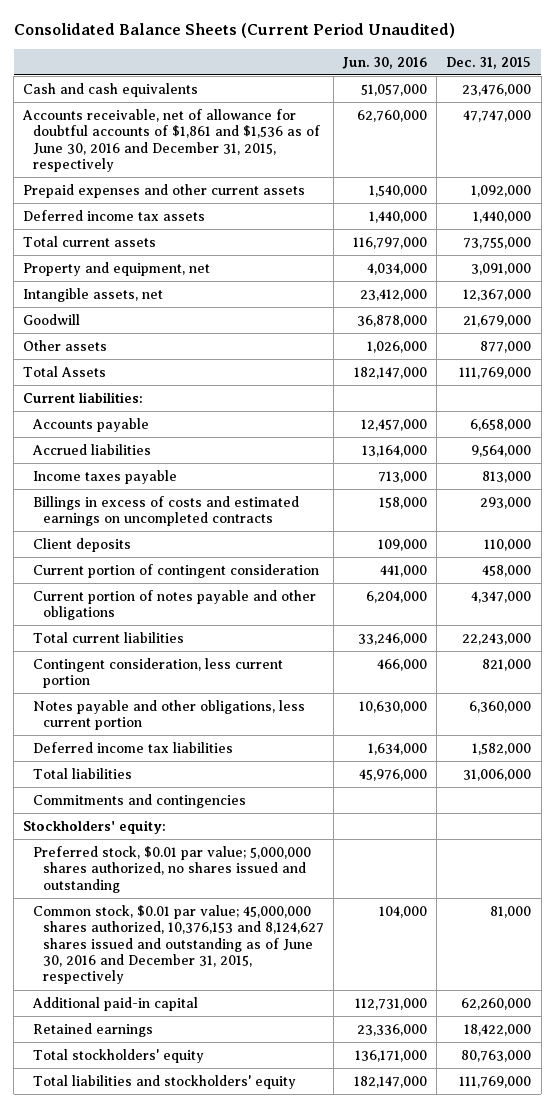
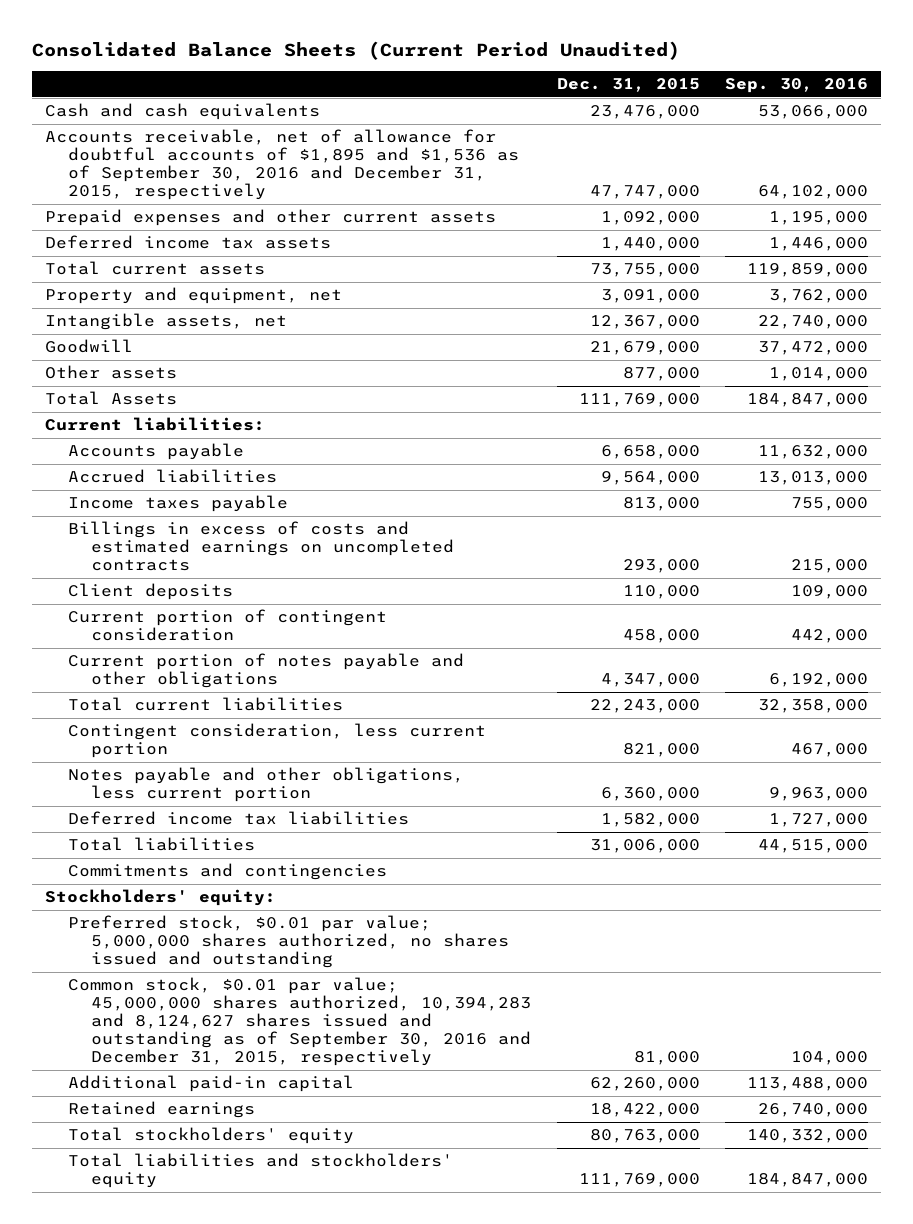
- | Jun. 30, 2016 | Dec. 31, 2015
+ | Dec. 31, 2015 | Sep. 30, 2016
- Accounts receivable, net of allowance for doubtful accounts of $1,861 and $1,536 as of June 30, 2016 and December 31, 2015, respectively | 62,760,000 | 47,747,000
+ Accounts receivable, net of allowance for doubtful accounts of $1,895 and $1,536 as of September 30, 2016 and December 31, 2015, respectively | 47,747,000 | 64,102,000
- Common stock, $0.01 par value; 45,000,000 shares authorized, 10,376,153 and 8,124,627 shares issued and outstanding as of June 30, 2016 and December 31, 2015, respectively | 104,000 | 81,000
+ Common stock, $0.01 par value; 45,000,000 shares authorized, 10,394,283 and 8,124,627 shares issued and outstanding as of September 30, 2016 and December 31, 2015, respectively | 81,000 | 104,000

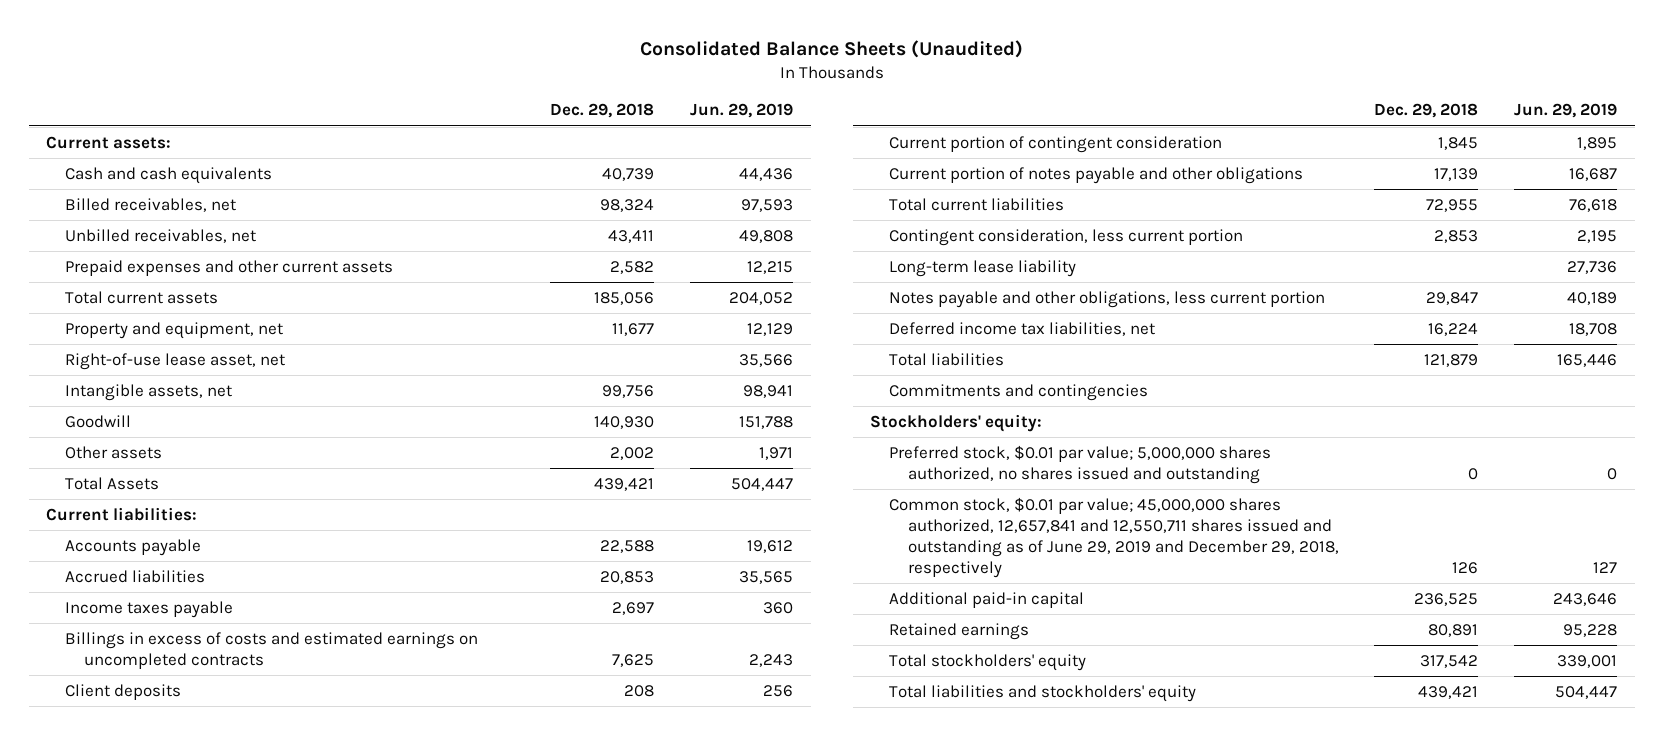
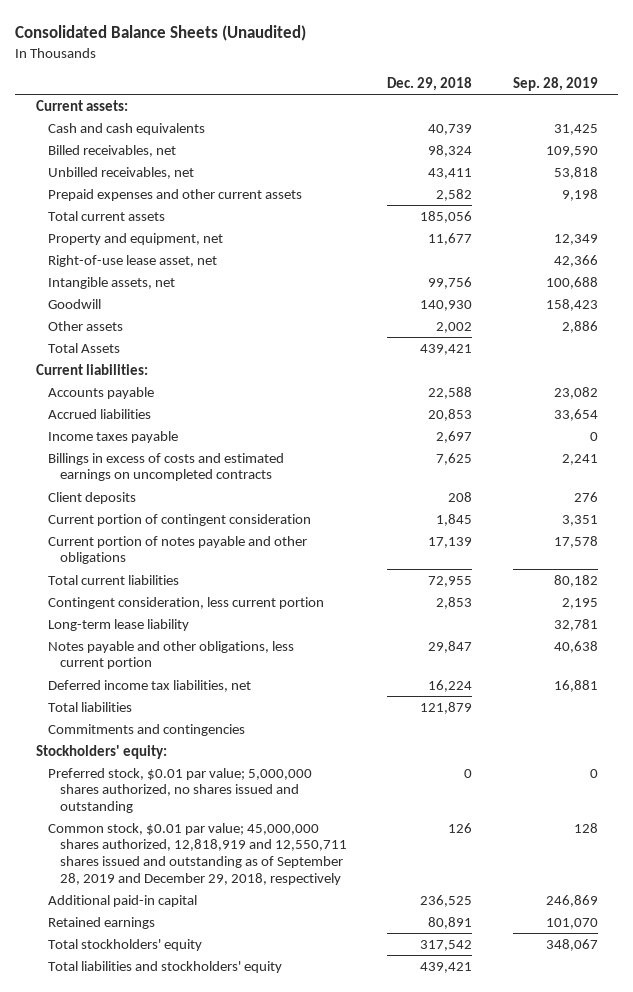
- | Dec. 29, 2018 | Jun. 29, 2019
+ | Dec. 29, 2018 | Sep. 28, 2019
- Common stock, $0.01 par value; 45,000,000 shares authorized, 12,657,841 and 12,550,711 shares issued and outstanding as of June 29, 2019 and December 29, 2018, respectively | 126 | 127
+ Common stock, $0.01 par value; 45,000,000 shares authorized, 12,818,919 and 12,550,711 shares issued and outstanding as of September 28, 2019 and December 29, 2018, respectively | 126 | 128

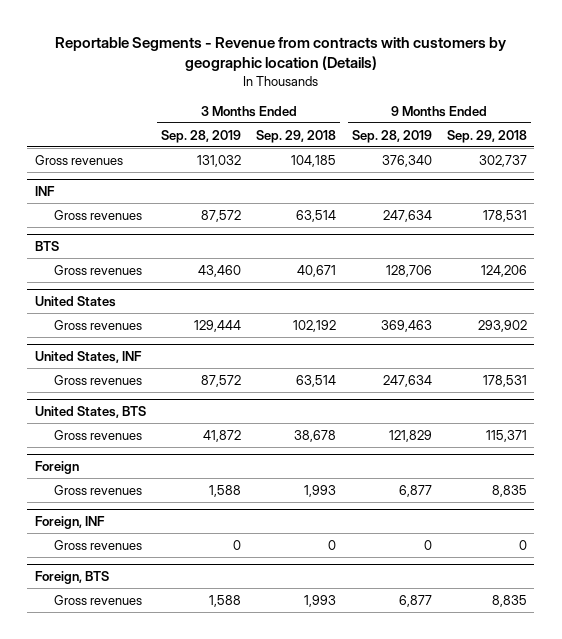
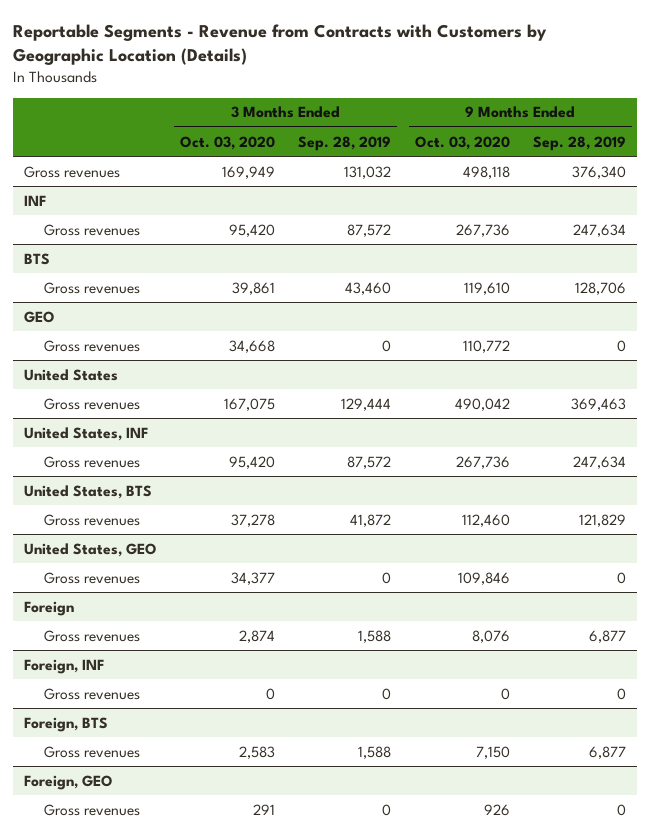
- Reportable Segments - Revenue from contracts with customers by geographic location (Details)
+ Reportable Segments - Revenue from Contracts with Customers by Geographic Location (Details)
- | 3 Months Ended Sep. 28, 2019 | 3 Months Ended Sep. 29, 2018 | 9 Months Ended Sep. 28, 2019 | 9 Months Ended Sep. 29, 2018
+ | 3 Months Ended Oct. 03, 2020 | 3 Months Ended Sep. 28, 2019 | 9 Months Ended Oct. 03, 2020 | 9 Months Ended Sep. 28, 2019
+ GEO
+ Gross revenues | 34,668 | 0 | 110,772 | 0
+ United States, GEO
+ Gross revenues | 34,377 | 0 | 109,846 | 0
+ Foreign, GEO
+ Gross revenues | 291 | 0 | 926 | 0

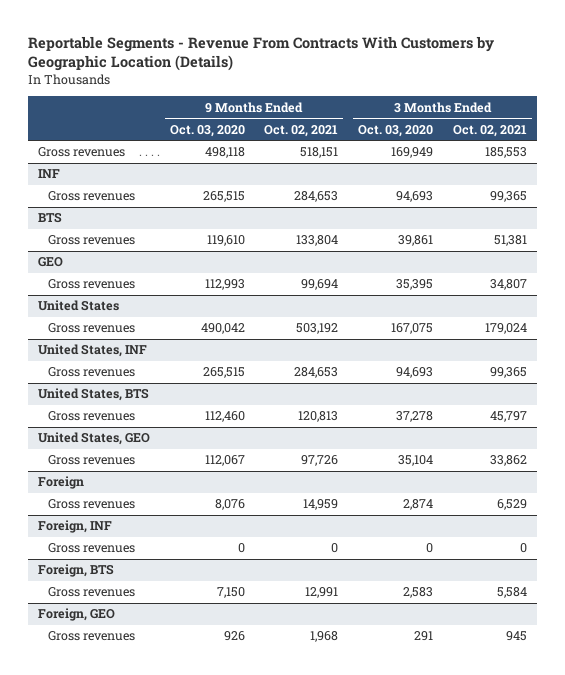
- Reportable Segments - Revenue from Contracts with Customers by Geographic Location (Details)
+ Reportable Segments - Revenue From Contracts With Customers by Geographic Location (Details)
- | 3 Months Ended Oct. 03, 2020 | 3 Months Ended Sep. 28, 2019 | 9 Months Ended Oct. 03, 2020 | 9 Months Ended Sep. 28, 2019
+ | 9 Months Ended Oct. 03, 2020 | 9 Months Ended Oct. 02, 2021 | 3 Months Ended Oct. 03, 2020 | 3 Months Ended Oct. 02, 2021
@ INF
- Gross revenues | 95,420 | 87,572 | 267,736 | 247,634
+ Gross revenues | 265,515 | 284,653 | 94,693 | 99,365
@ GEO
- Gross revenues | 34,668 | 0 | 110,772 | 0
+ Gross revenues | 112,993 | 99,694 | 35,395 | 34,807
@ United States, INF
- Gross revenues | 95,420 | 87,572 | 267,736 | 247,634
+ Gross revenues | 265,515 | 284,653 | 94,693 | 99,365
@ United States, GEO
- Gross revenues | 34,377 | 0 | 109,846 | 0
+ Gross revenues | 112,067 | 97,726 | 35,104 | 33,862

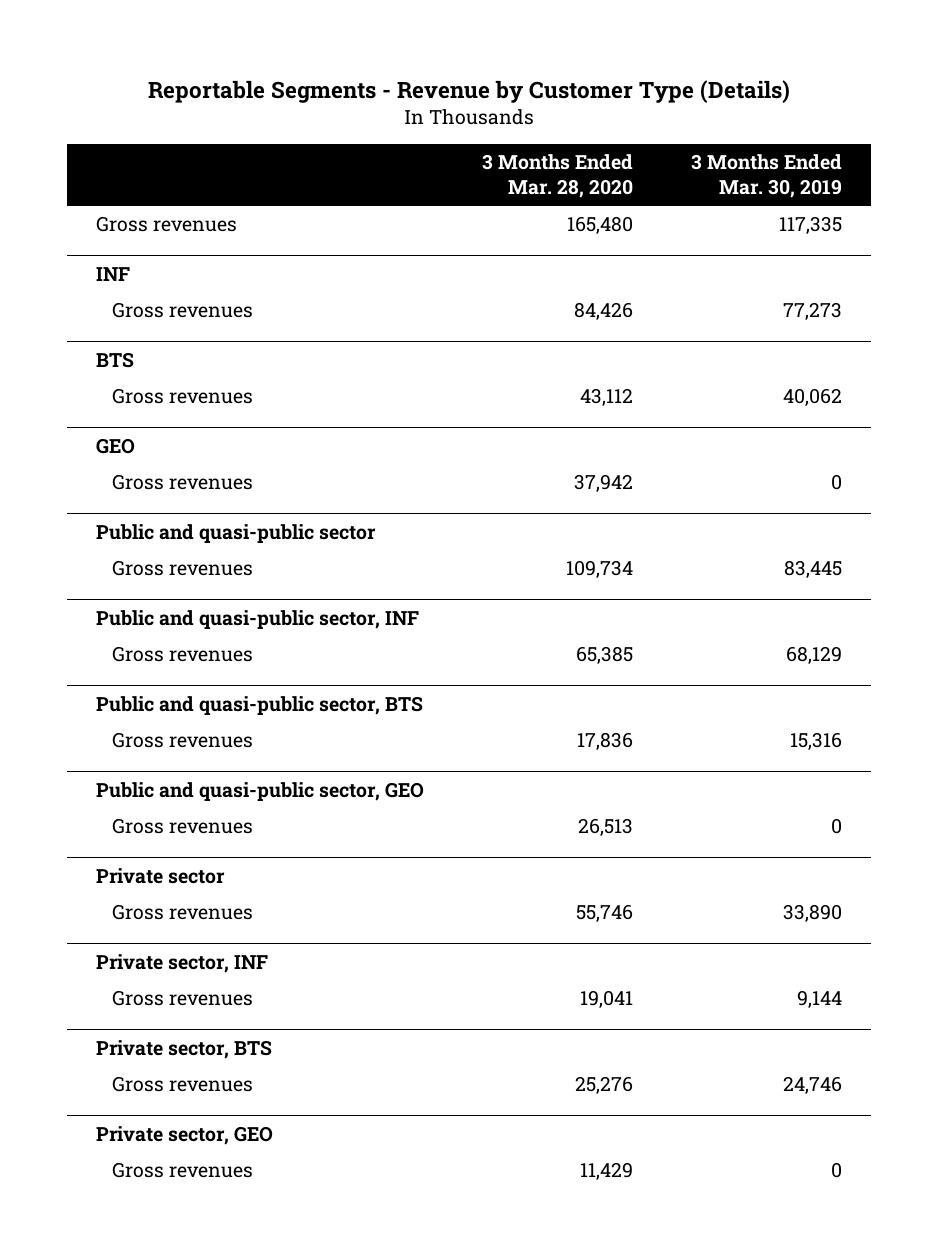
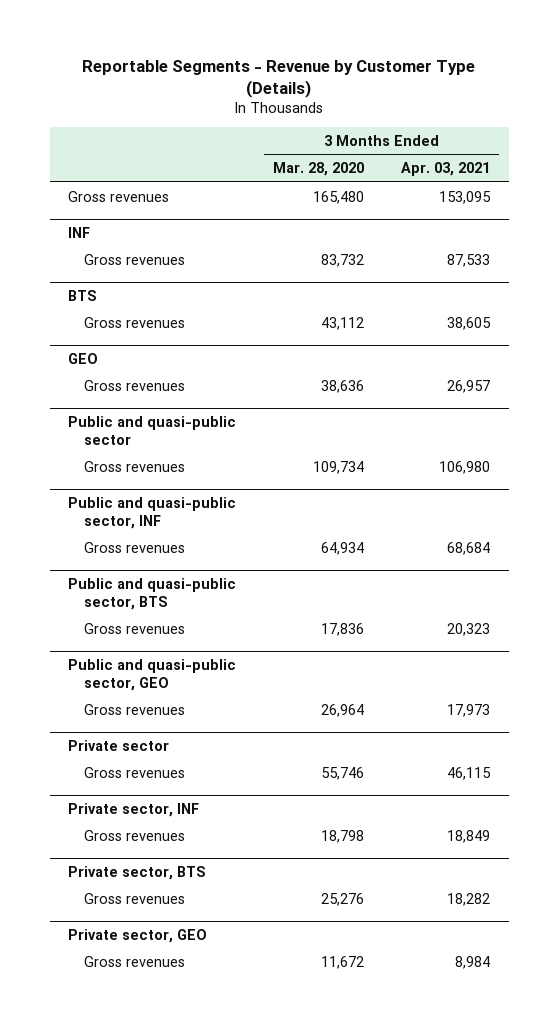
- | 3 Months Ended Mar. 28, 2020 | 3 Months Ended Mar. 30, 2019
+ | 3 Months Ended Mar. 28, 2020 | 3 Months Ended Apr. 03, 2021
@ INF
- Gross revenues | 84,426 | 77,273
+ Gross revenues | 83,732 | 87,533
@ GEO
- Gross revenues | 37,942 | 0
+ Gross revenues | 38,636 | 26,957
@ Public and quasi-public sector, INF
- Gross revenues | 65,385 | 68,129
+ Gross revenues | 64,934 | 68,684
@ Public and quasi-public sector, GEO
- Gross revenues | 26,513 | 0
+ Gross revenues | 26,964 | 17,973
@ Private sector, INF
- Gross revenues | 19,041 | 9,144
+ Gross revenues | 18,798 | 18,849
@ Private sector, GEO
- Gross revenues | 11,429 | 0
+ Gross revenues | 11,672 | 8,984

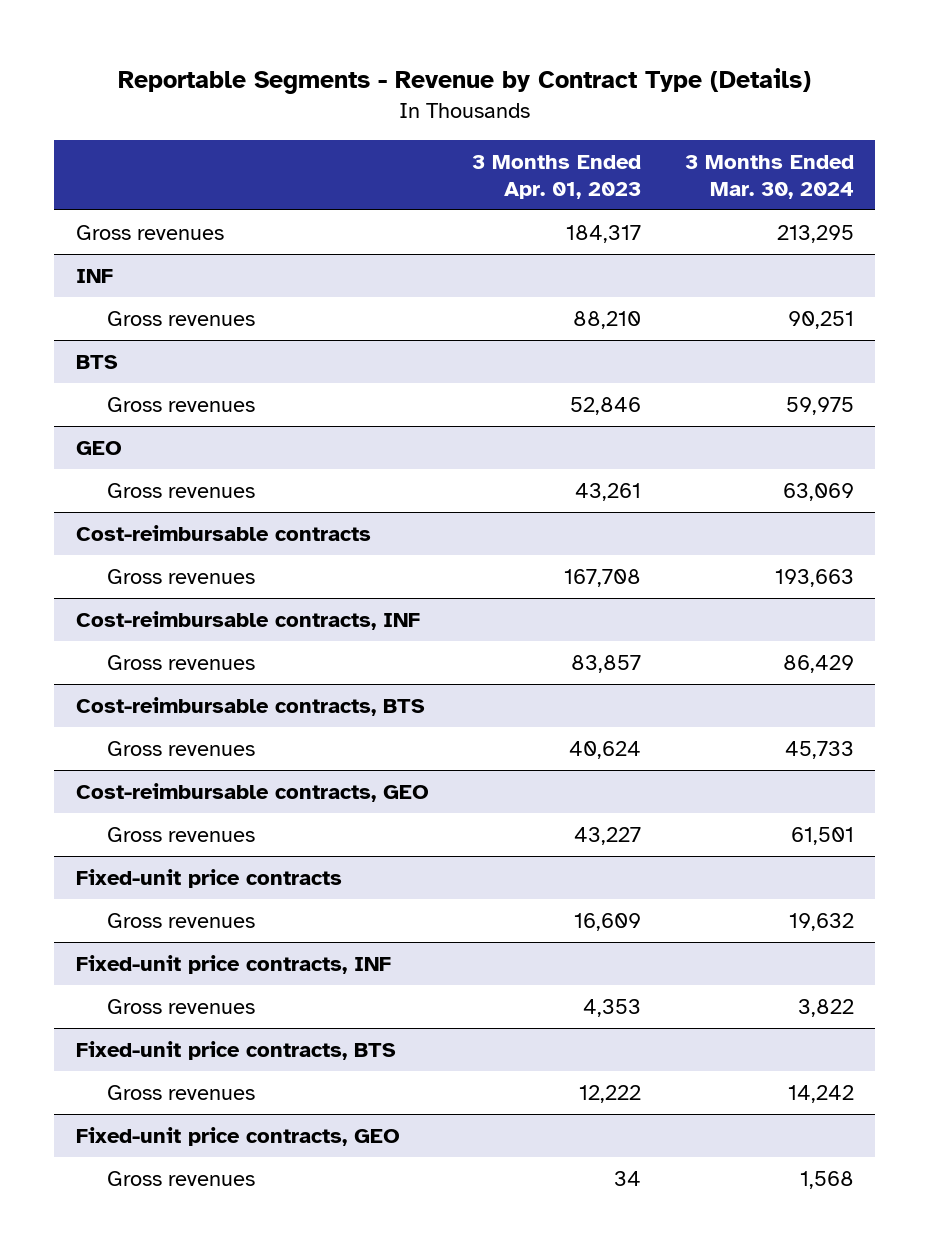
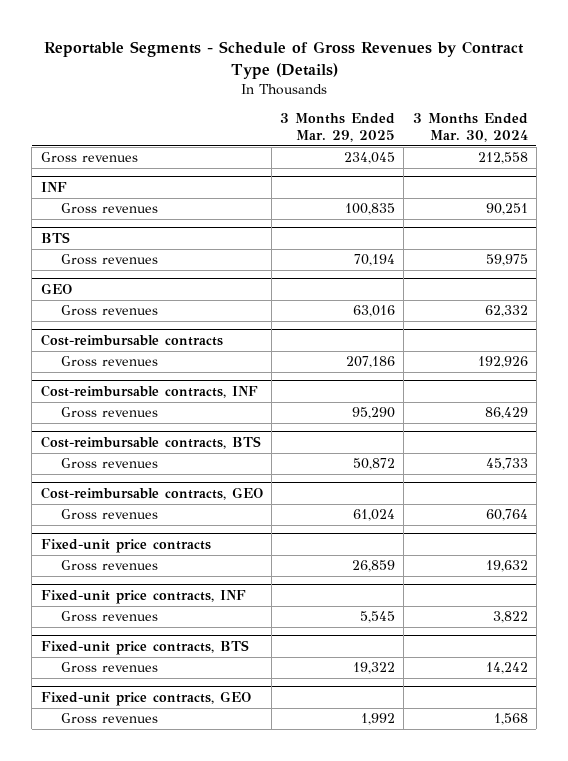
- Reportable Segments - Revenue by Contract Type (Details)
+ Reportable Segments - Schedule of Gross Revenues by Contract Type (Details)
- | 3 Months Ended Apr. 01, 2023 | 3 Months Ended Mar. 30, 2024
+ | 3 Months Ended Mar. 29, 2025 | 3 Months Ended Mar. 30, 2024
- Gross revenues | 184,317 | 213,295
+ Gross revenues | 234,045 | 212,558
@ GEO
- Gross revenues | 43,261 | 63,069
+ Gross revenues | 63,016 | 62,332
@ Cost-reimbursable contracts
- Gross revenues | 167,708 | 193,663
+ Gross revenues | 207,186 | 192,926
@ Cost-reimbursable contracts, GEO
- Gross revenues | 43,227 | 61,501
+ Gross revenues | 61,024 | 60,764

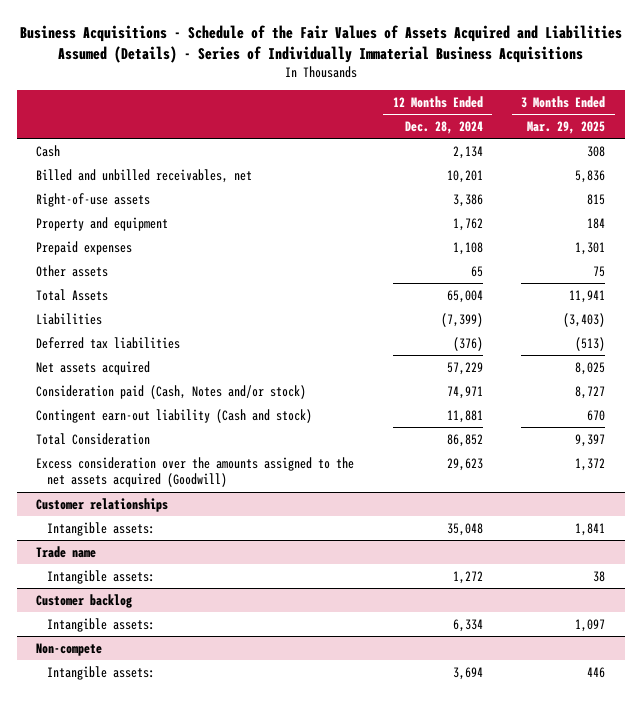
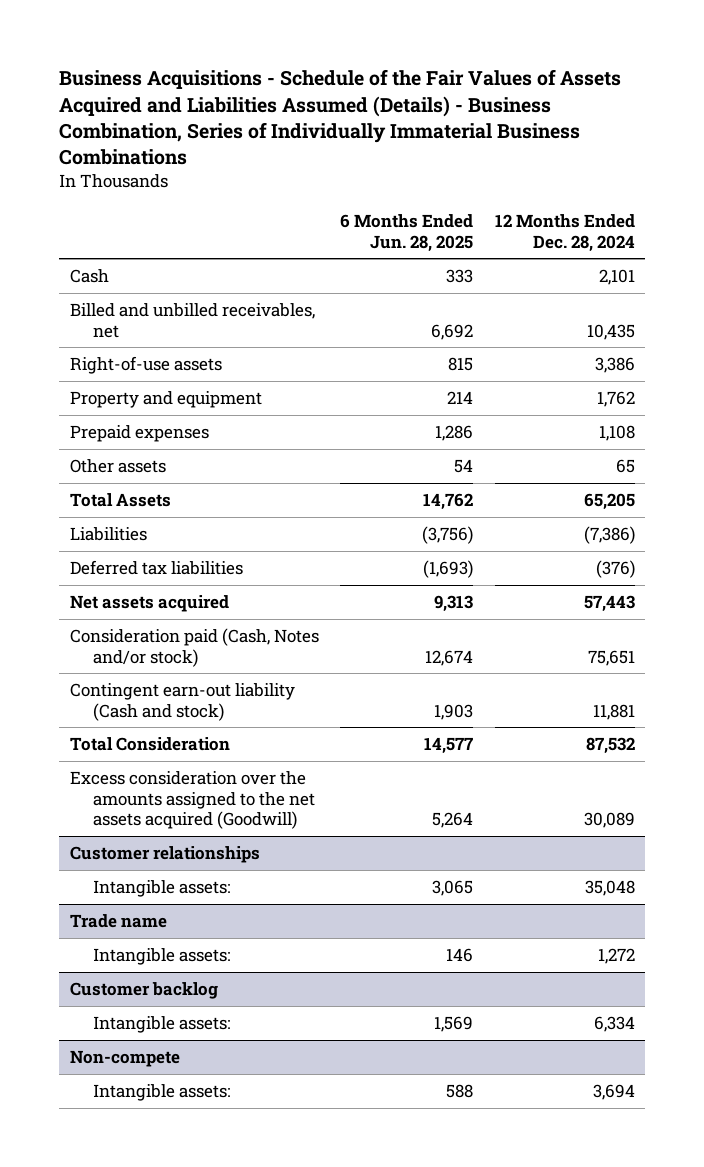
- Business Acquisitions - Schedule of the Fair Values of Assets Acquired and Liabilities Assumed (Details) - Series of Individually Immaterial Business Acquisitions
+ Business Acquisitions - Schedule of the Fair Values of Assets Acquired and Liabilities Assumed (Details) - Business Combination, Series of Individually Immaterial Business Combinations
- | 12 Months Ended Dec. 28, 2024 | 3 Months Ended Mar. 29, 2025
+ | 6 Months Ended Jun. 28, 2025 | 12 Months Ended Dec. 28, 2024
- Cash | 2,134 | 308
- Billed and unbilled receivables, net | 10,201 | 5,836
+ Cash | 333 | 2,101
+ Billed and unbilled receivables, net | 6,692 | 10,435
- Total Assets | 65,004 | 11,941
- Liabilities | (7,399) | (3,403)
+ Total Assets | 14,762 | 65,205
+ Liabilities | (3,756) | (7,386)
- Net assets acquired | 57,229 | 8,025
- Consideration paid (Cash, Notes and/or stock) | 74,971 | 8,727
+ Net assets acquired | 9,313 | 57,443
+ Consideration paid (Cash, Notes and/or stock) | 12,674 | 75,651
- Total Consideration | 86,852 | 9,397
- Excess consideration over the amounts assigned to the net assets acquired (Goodwill) | 29,623 | 1,372
+ Total Consideration | 14,577 | 87,532
+ Excess consideration over the amounts assigned to the net assets acquired (Goodwill) | 5,264 | 30,089

